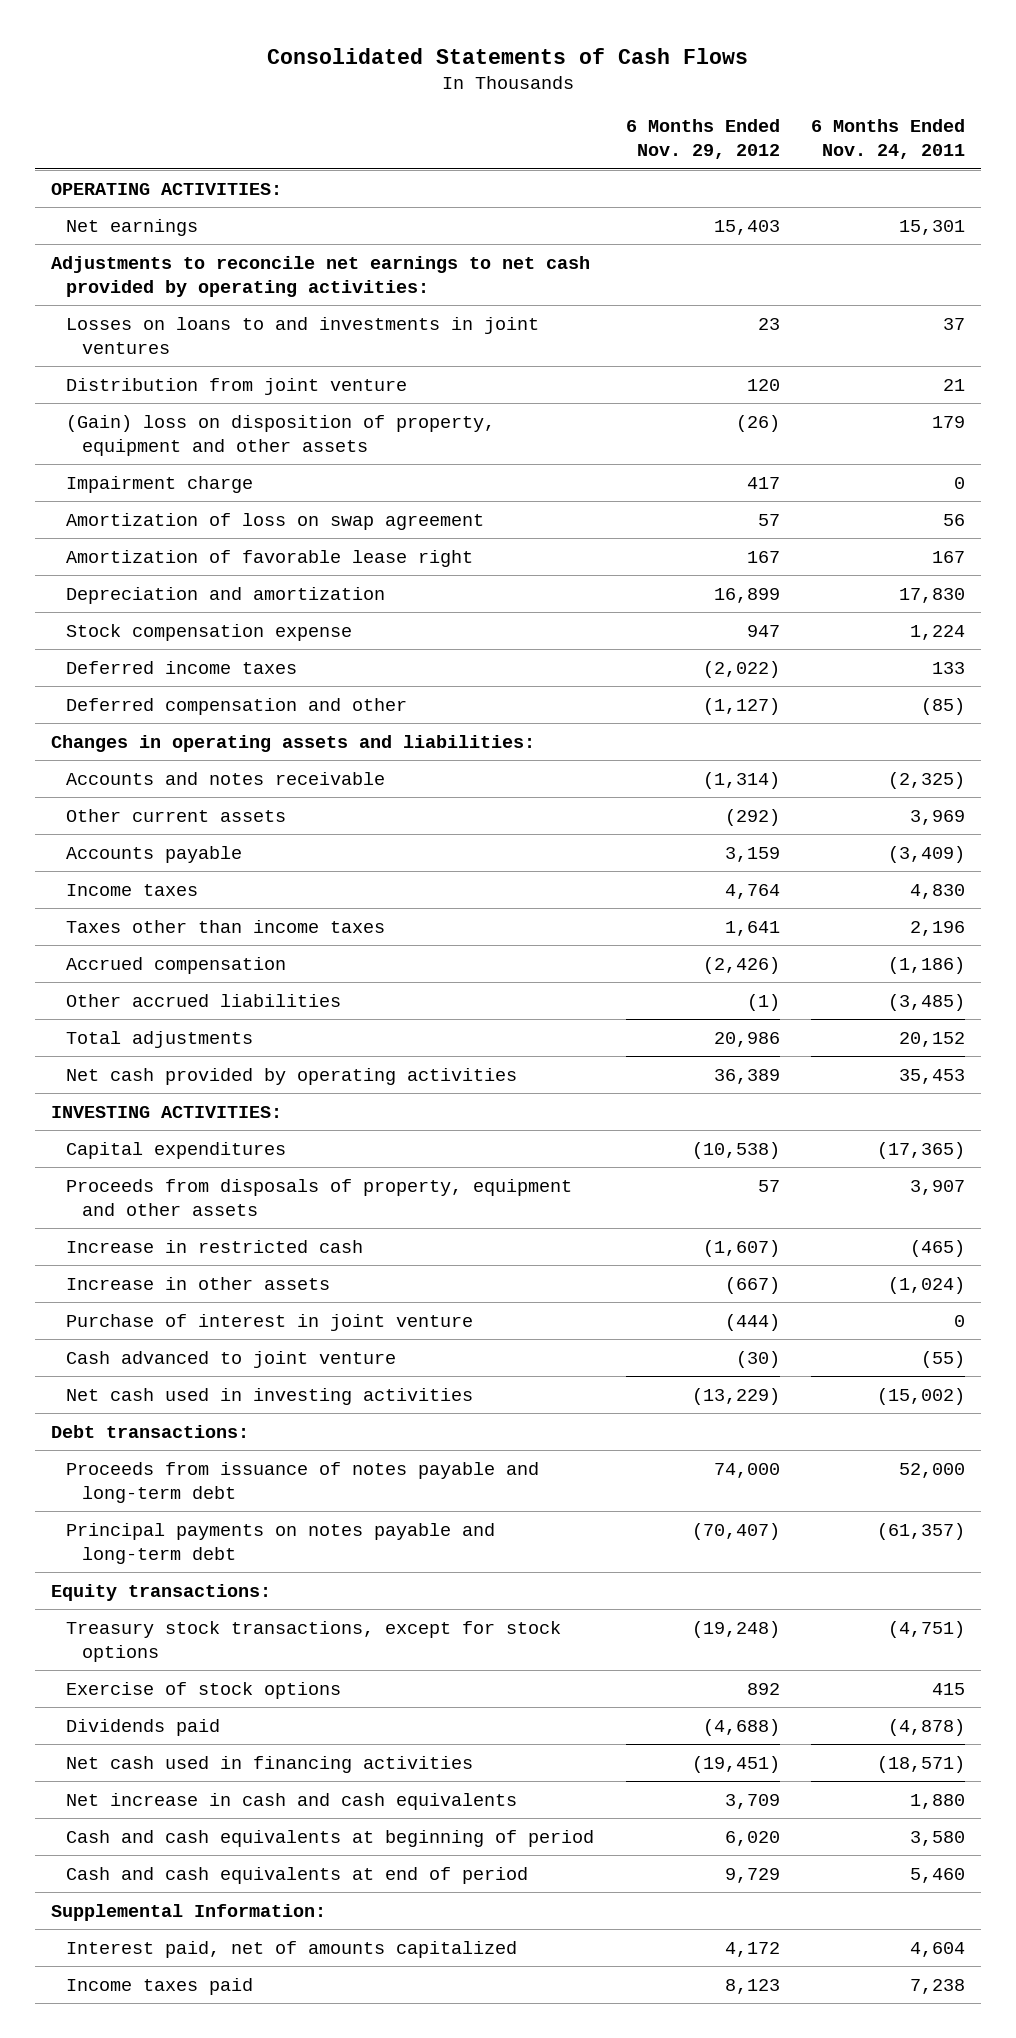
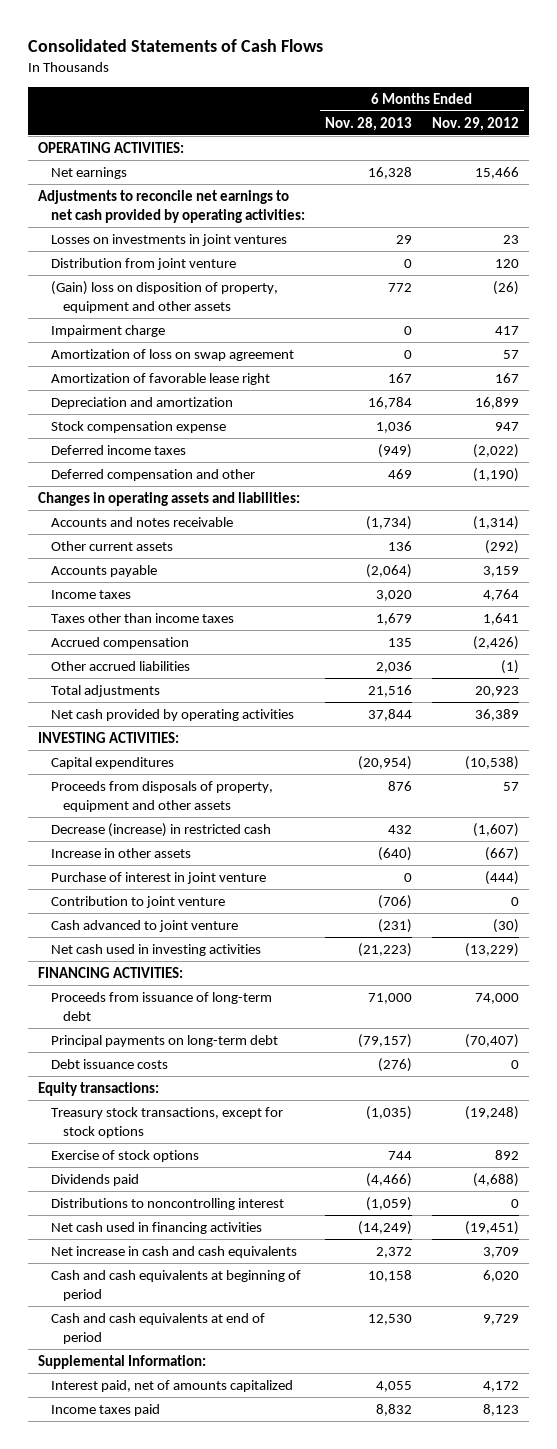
- | 6 Months Ended Nov. 29, 2012 | 6 Months Ended Nov. 24, 2011
+ | 6 Months Ended Nov. 28, 2013 | 6 Months Ended Nov. 29, 2012
- Net earnings | 15,403 | 15,301
+ Net earnings | 16,328 | 15,466
- Losses on loans to and investments in joint ventures | 23 | 37
+ Losses on investments in joint ventures | 29 | 23
- Deferred compensation and other | (1,127) | (85)
+ Deferred compensation and other | 469 | (1,190)
- Total adjustments | 20,986 | 20,152
+ Total adjustments | 21,516 | 20,923
- Increase in restricted cash | (1,607) | (465)
+ Decrease (increase) in restricted cash | 432 | (1,607)
+ Contribution to joint venture | (706) | 0
- Debt transactions:
- Proceeds from issuance of notes payable and long-term debt | 74,000 | 52,000
- Principal payments on notes payable and long-term debt | (70,407) | (61,357)
+ FINANCING ACTIVITIES:
+ Proceeds from issuance of long-term debt | 71,000 | 74,000
+ Principal payments on long-term debt | (79,157) | (70,407)
+ Debt issuance costs | (276) | 0
+ Distributions to noncontrolling interest | (1,059) | 0

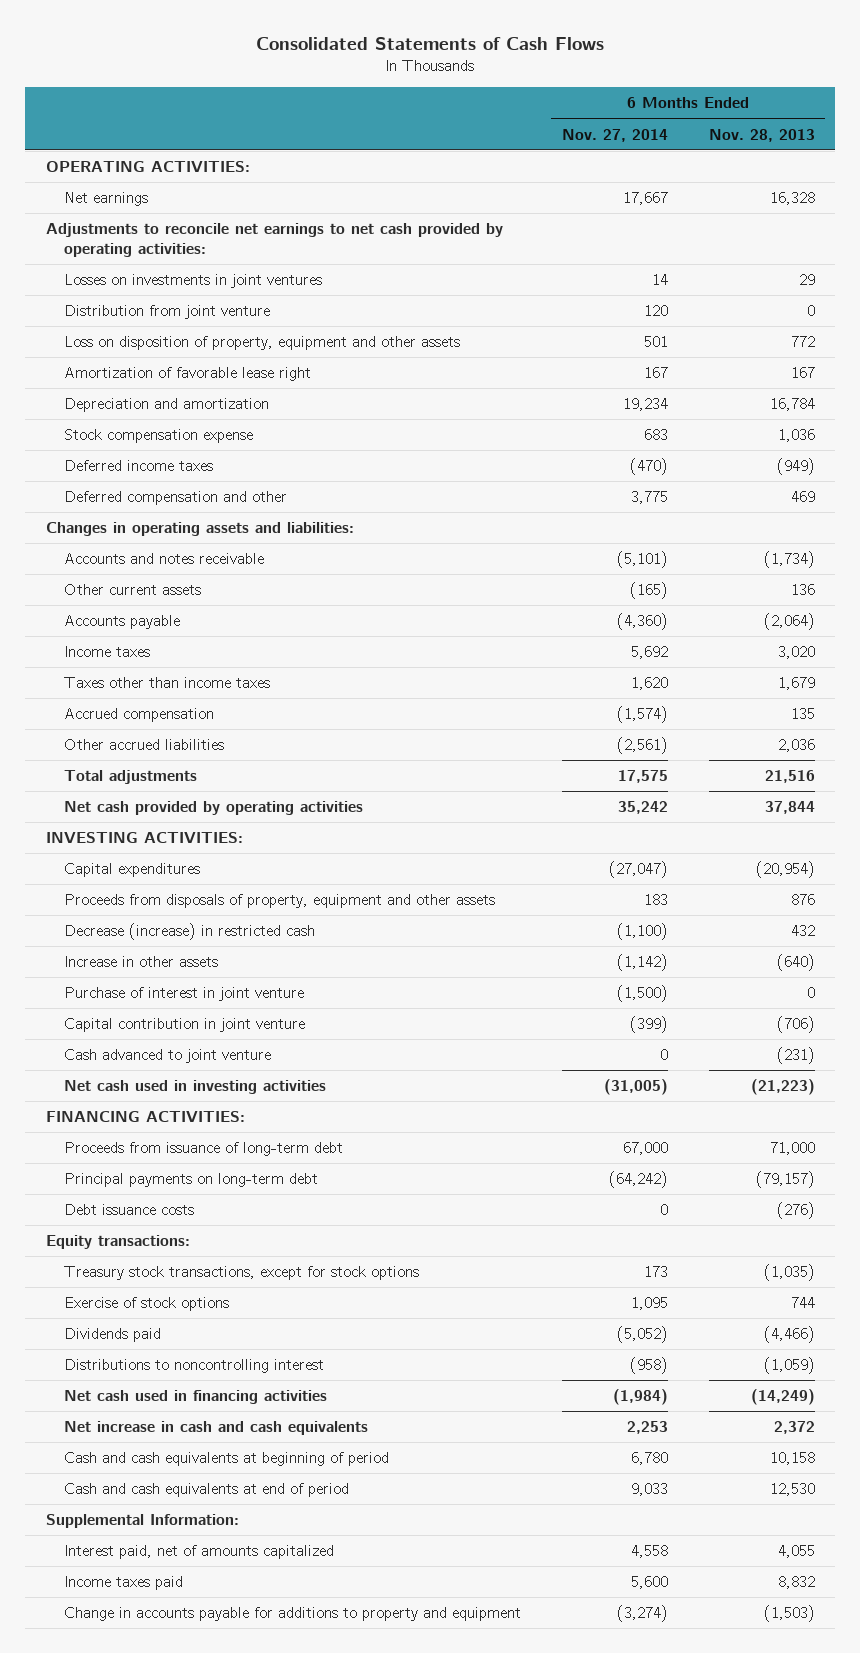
- | 6 Months Ended Nov. 28, 2013 | 6 Months Ended Nov. 29, 2012
+ | 6 Months Ended Nov. 27, 2014 | 6 Months Ended Nov. 28, 2013
- (Gain) loss on disposition of property, equipment and other assets | 772 | (26)
- Impairment charge | 0 | 417
- Amortization of loss on swap agreement | 0 | 57
+ Loss on disposition of property, equipment and other assets | 501 | 772
- Contribution to joint venture | (706) | 0
+ Capital contribution in joint venture | (399) | (706)
+ Change in accounts payable for additions to property and equipment | (3,274) | (1,503)

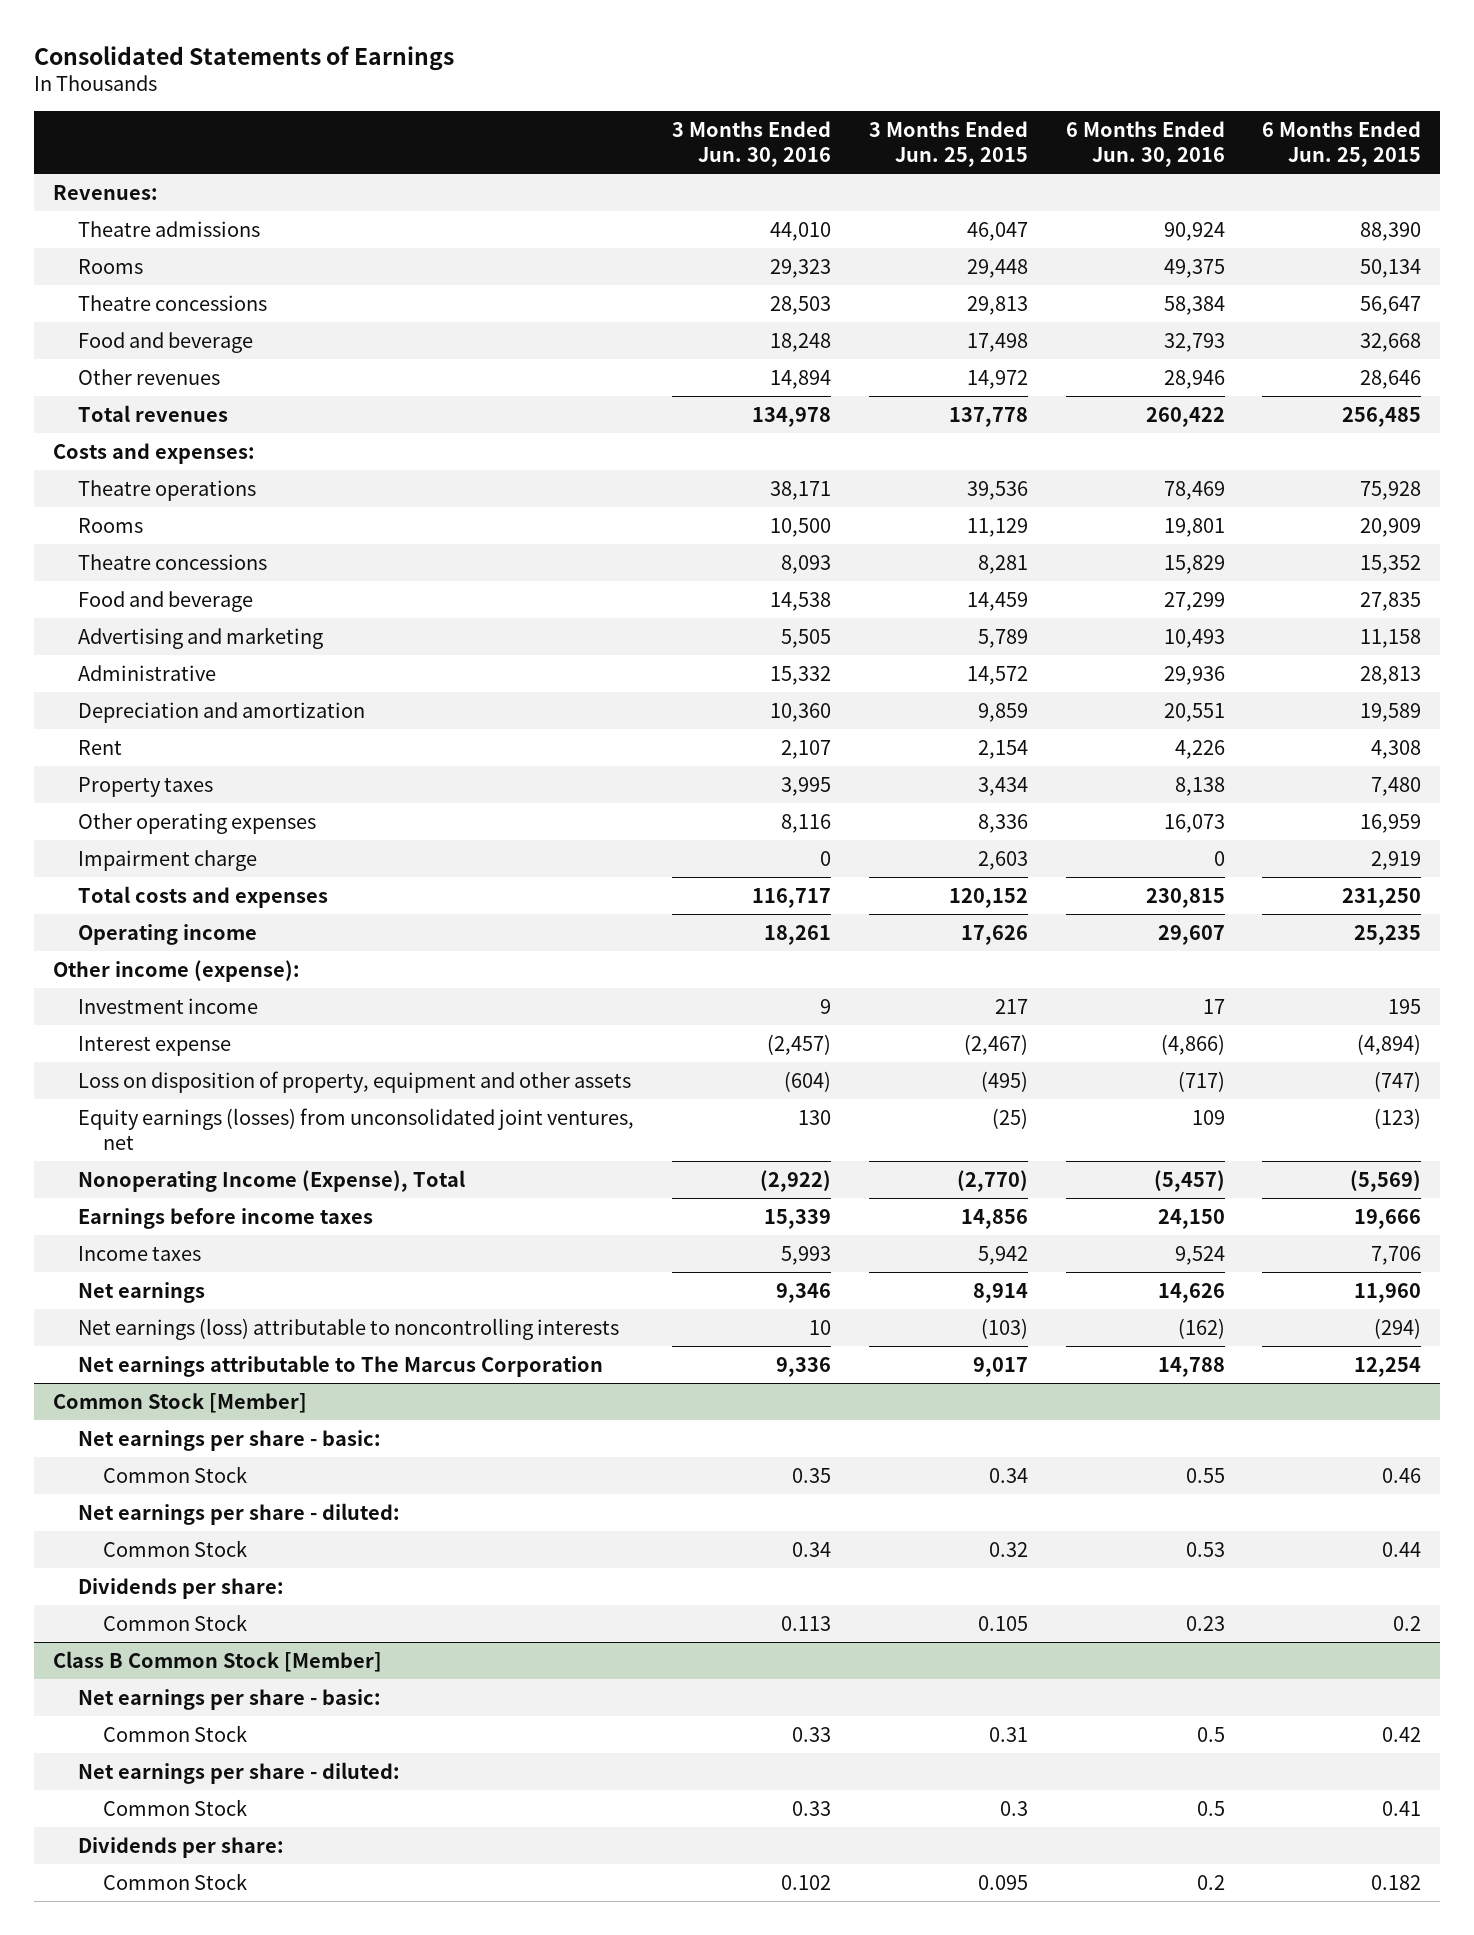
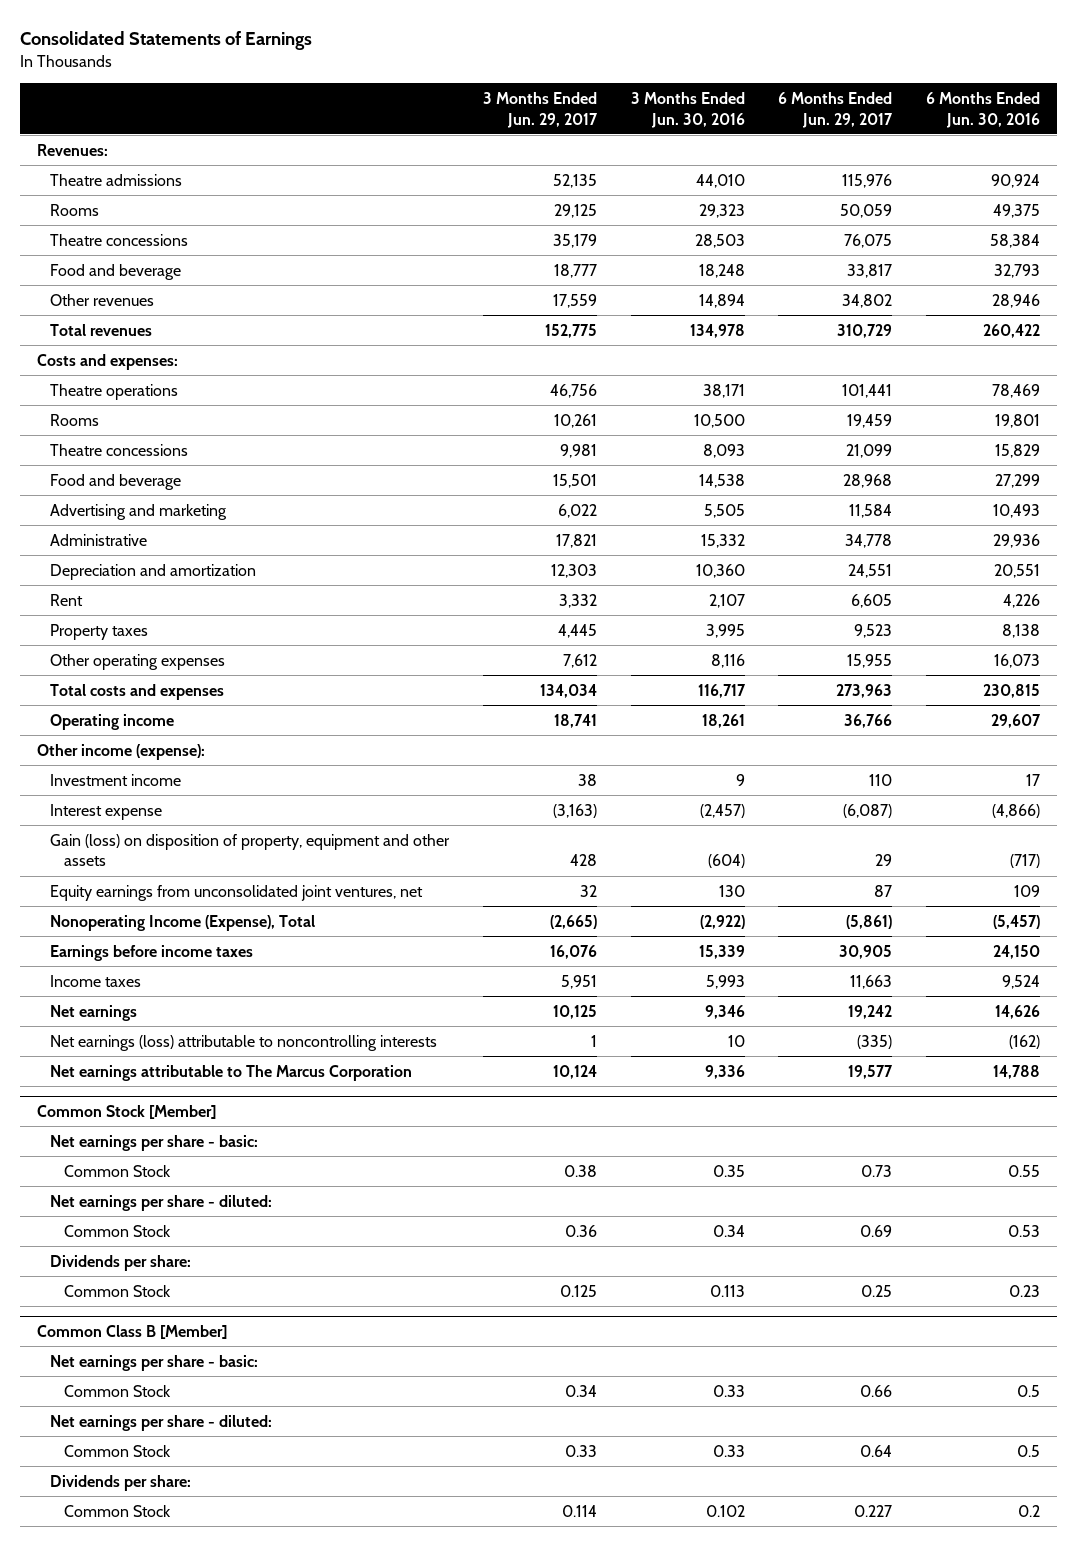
- | 3 Months Ended Jun. 30, 2016 | 3 Months Ended Jun. 25, 2015 | 6 Months Ended Jun. 30, 2016 | 6 Months Ended Jun. 25, 2015
+ | 3 Months Ended Jun. 29, 2017 | 3 Months Ended Jun. 30, 2016 | 6 Months Ended Jun. 29, 2017 | 6 Months Ended Jun. 30, 2016
- Impairment charge | 0 | 2,603 | 0 | 2,919
- Loss on disposition of property, equipment and other assets | (604) | (495) | (717) | (747)
- Equity earnings (losses) from unconsolidated joint ventures, net | 130 | (25) | 109 | (123)
+ Gain (loss) on disposition of property, equipment and other assets | 428 | (604) | 29 | (717)
+ Equity earnings from unconsolidated joint ventures, net | 32 | 130 | 87 | 109
- Class B Common Stock [Member]
+ Common Class B [Member]

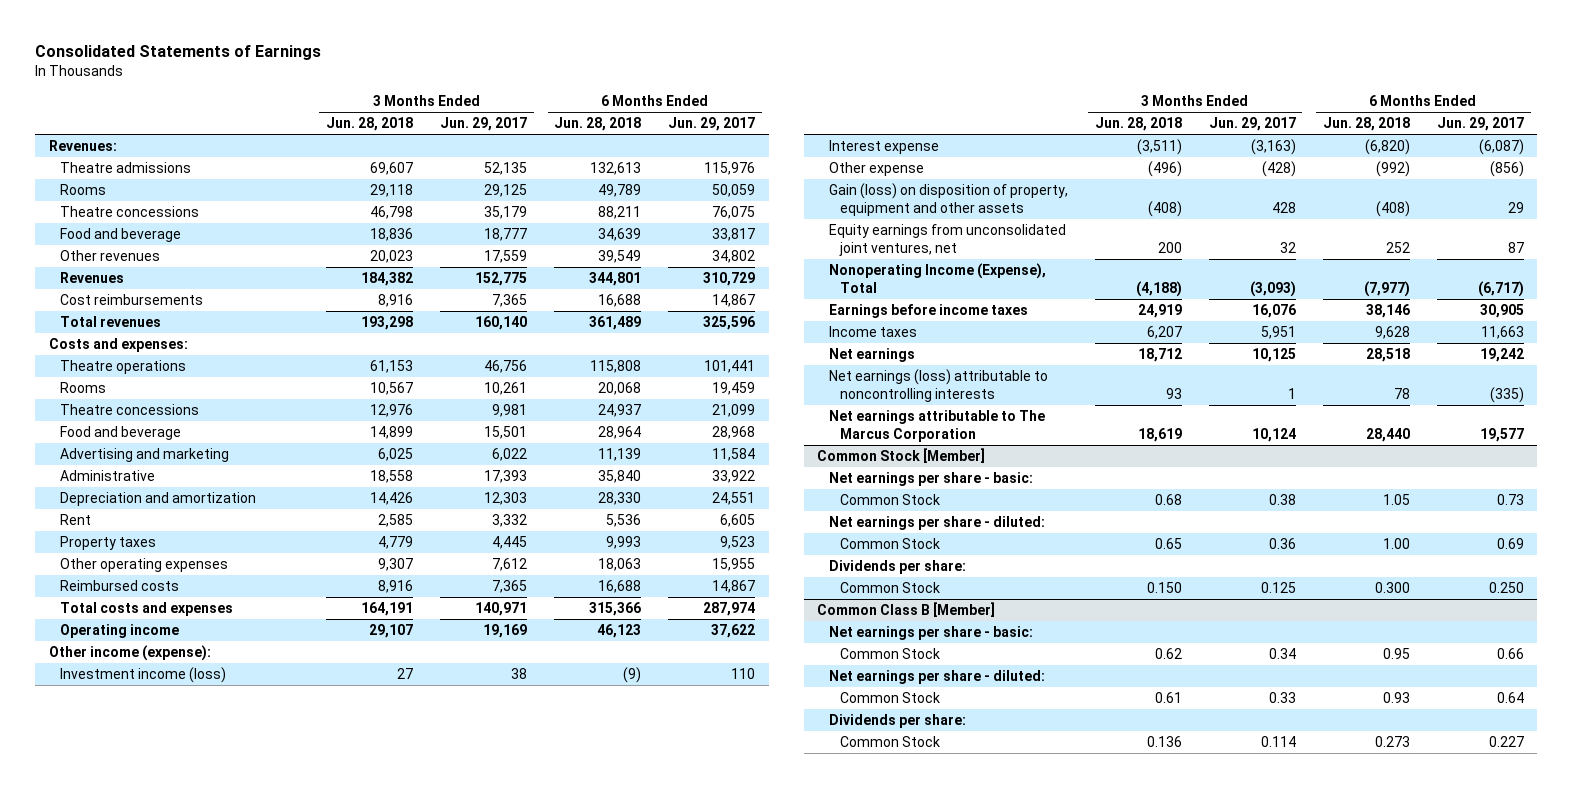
- | 3 Months Ended Jun. 29, 2017 | 3 Months Ended Jun. 30, 2016 | 6 Months Ended Jun. 29, 2017 | 6 Months Ended Jun. 30, 2016
+ | 3 Months Ended Jun. 28, 2018 | 3 Months Ended Jun. 29, 2017 | 6 Months Ended Jun. 28, 2018 | 6 Months Ended Jun. 29, 2017
- Total revenues | 152,775 | 134,978 | 310,729 | 260,422
+ Revenues | 184,382 | 152,775 | 344,801 | 310,729
+ Cost reimbursements | 8,916 | 7,365 | 16,688 | 14,867
+ Total revenues | 193,298 | 160,140 | 361,489 | 325,596
- Administrative | 17,821 | 15,332 | 34,778 | 29,936
+ Administrative | 18,558 | 17,393 | 35,840 | 33,922
- Total costs and expenses | 134,034 | 116,717 | 273,963 | 230,815
- Operating income | 18,741 | 18,261 | 36,766 | 29,607
+ Reimbursed costs | 8,916 | 7,365 | 16,688 | 14,867
+ Total costs and expenses | 164,191 | 140,971 | 315,366 | 287,974
+ Operating income | 29,107 | 19,169 | 46,123 | 37,622
- Investment income | 38 | 9 | 110 | 17
+ Investment income (loss) | 27 | 38 | (9) | 110
+ Other expense | (496) | (428) | (992) | (856)
- Nonoperating Income (Expense), Total | (2,665) | (2,922) | (5,861) | (5,457)
+ Nonoperating Income (Expense), Total | (4,188) | (3,093) | (7,977) | (6,717)
@ Common Stock [Member]
- Common Stock | 0.125 | 0.113 | 0.25 | 0.23
+ Common Stock | 0.150 | 0.125 | 0.300 | 0.250

